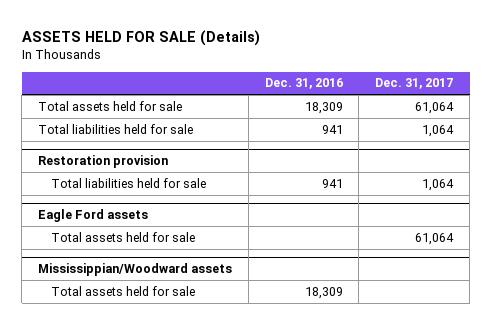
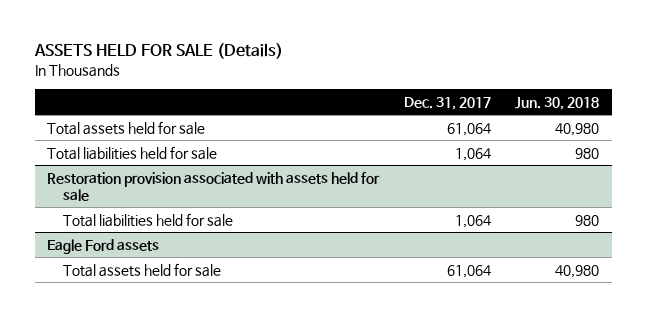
- | Dec. 31, 2016 | Dec. 31, 2017
+ | Dec. 31, 2017 | Jun. 30, 2018
- Restoration provision
+ Restoration provision associated with assets held for sale
- Mississippian/Woodward assets
- Total assets held for sale | 18,309 |

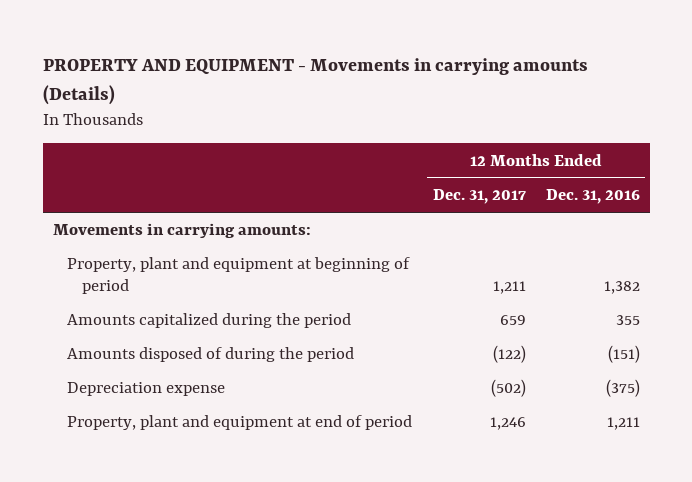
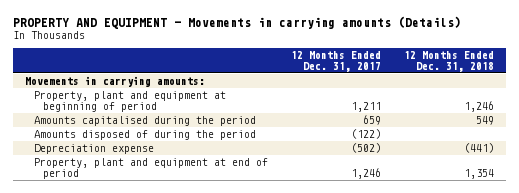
- | 12 Months Ended Dec. 31, 2017 | 12 Months Ended Dec. 31, 2016
+ | 12 Months Ended Dec. 31, 2017 | 12 Months Ended Dec. 31, 2018
- Amounts capitalized during the period | 659 | 355
+ Amounts capitalised during the period | 659 | 549

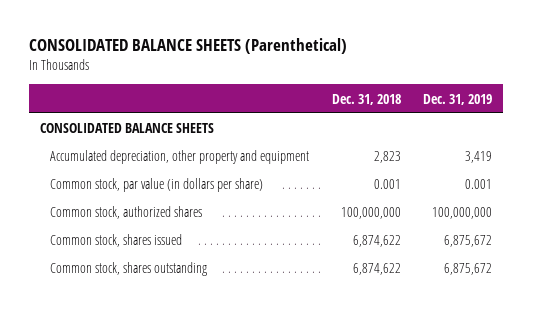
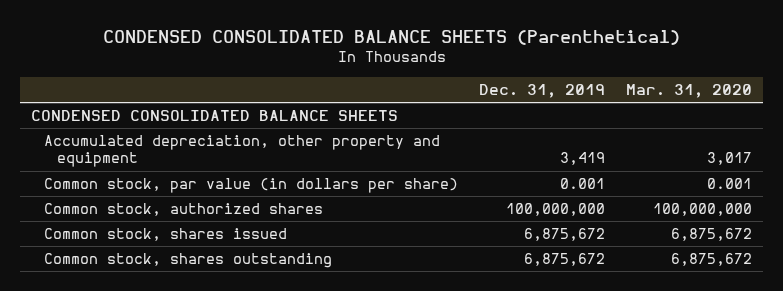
- CONSOLIDATED BALANCE SHEETS (Parenthetical)
+ CONDENSED CONSOLIDATED BALANCE SHEETS (Parenthetical)
- | Dec. 31, 2018 | Dec. 31, 2019
+ | Dec. 31, 2019 | Mar. 31, 2020
- CONSOLIDATED BALANCE SHEETS
+ CONDENSED CONSOLIDATED BALANCE SHEETS

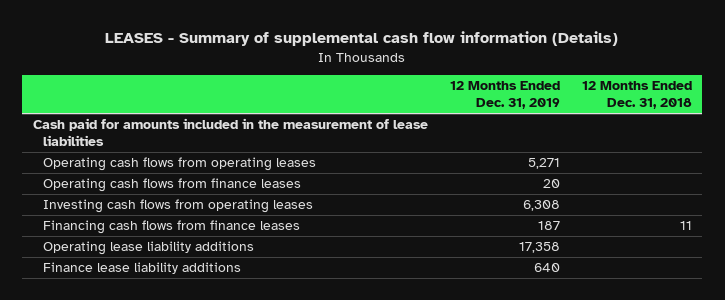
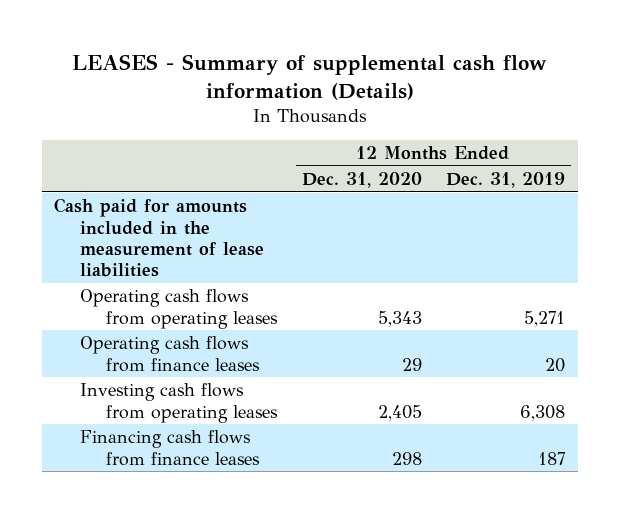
- | 12 Months Ended Dec. 31, 2019 | 12 Months Ended Dec. 31, 2018
+ | 12 Months Ended Dec. 31, 2020 | 12 Months Ended Dec. 31, 2019
- Operating lease liability additions | 17,358 |
- Finance lease liability additions | 640 |

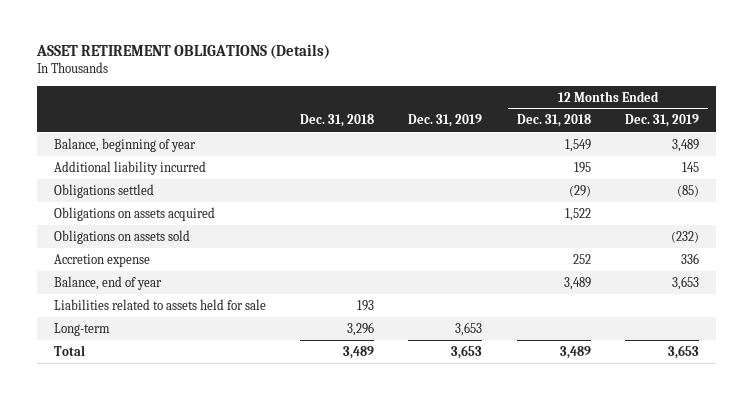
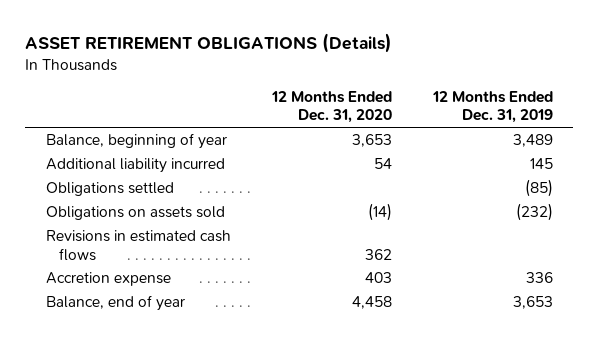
- | Dec. 31, 2018 | Dec. 31, 2019 | 12 Months Ended Dec. 31, 2018 | 12 Months Ended Dec. 31, 2019
+ | 12 Months Ended Dec. 31, 2020 | 12 Months Ended Dec. 31, 2019
- Obligations on assets acquired | | | 1,522 |
+ Revisions in estimated cash flows | 362 |
- Liabilities related to assets held for sale | 193 | | |
- Long-term | 3,296 | 3,653 | |
- Total | 3,489 | 3,653 | 3,489 | 3,653

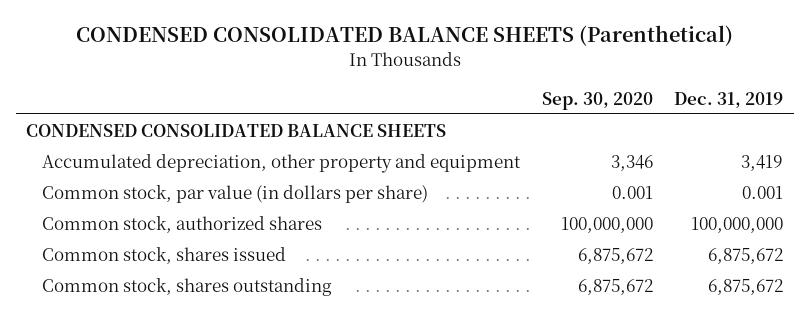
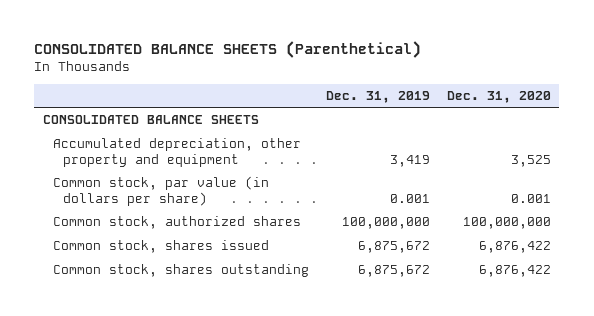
- CONDENSED CONSOLIDATED BALANCE SHEETS (Parenthetical)
+ CONSOLIDATED BALANCE SHEETS (Parenthetical)
- | Sep. 30, 2020 | Dec. 31, 2019
+ | Dec. 31, 2019 | Dec. 31, 2020
- CONDENSED CONSOLIDATED BALANCE SHEETS
+ CONSOLIDATED BALANCE SHEETS

